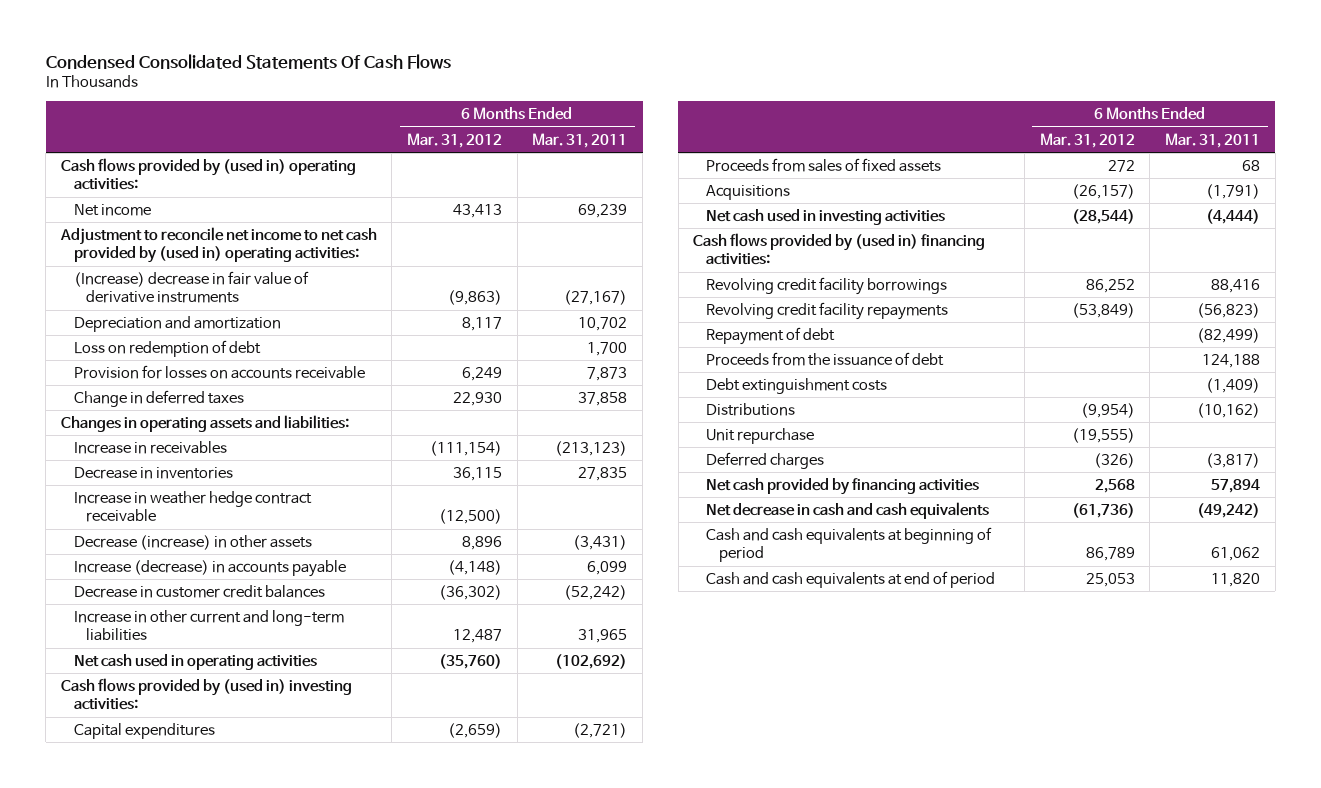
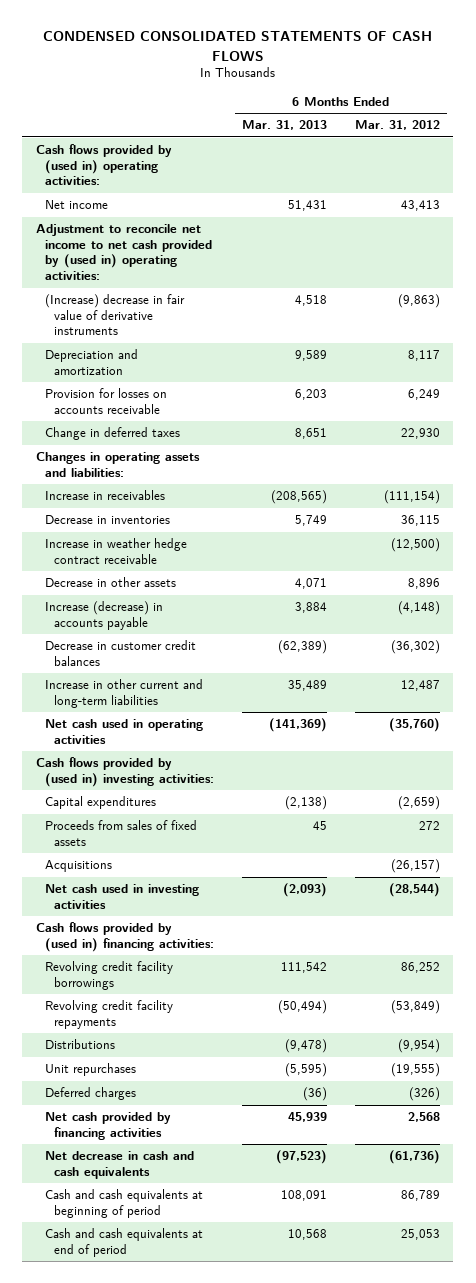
- Condensed Consolidated Statements Of Cash Flows
+ CONDENSED CONSOLIDATED STATEMENTS OF CASH FLOWS
- | 6 Months Ended Mar. 31, 2012 | 6 Months Ended Mar. 31, 2011
+ | 6 Months Ended Mar. 31, 2013 | 6 Months Ended Mar. 31, 2012
- Loss on redemption of debt | | 1,700
- Decrease (increase) in other assets | 8,896 | (3,431)
+ Decrease in other assets | 4,071 | 8,896
- Repayment of debt | | (82,499)
- Proceeds from the issuance of debt | | 124,188
- Debt extinguishment costs | | (1,409)
- Unit repurchase | (19,555) |
+ Unit repurchases | (5,595) | (19,555)

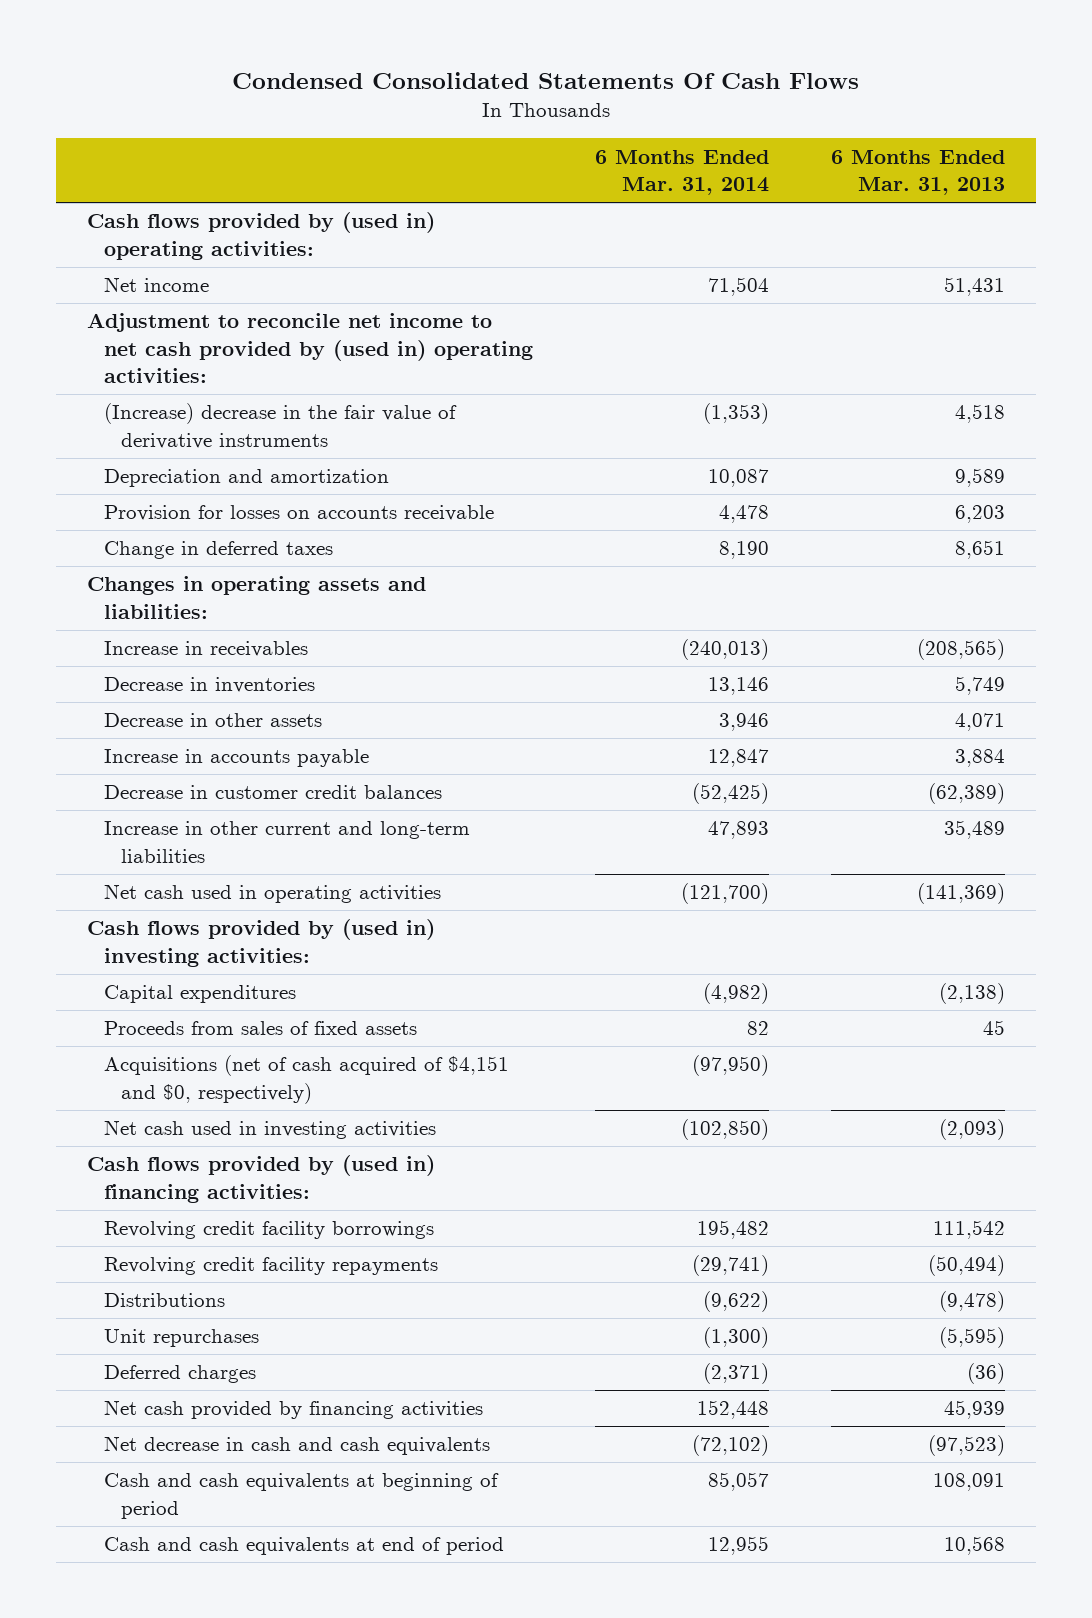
- CONDENSED CONSOLIDATED STATEMENTS OF CASH FLOWS
+ Condensed Consolidated Statements Of Cash Flows
- | 6 Months Ended Mar. 31, 2013 | 6 Months Ended Mar. 31, 2012
+ | 6 Months Ended Mar. 31, 2014 | 6 Months Ended Mar. 31, 2013
- (Increase) decrease in fair value of derivative instruments | 4,518 | (9,863)
+ (Increase) decrease in the fair value of derivative instruments | (1,353) | 4,518
- Increase in weather hedge contract receivable | | (12,500)
- Increase (decrease) in accounts payable | 3,884 | (4,148)
+ Increase in accounts payable | 12,847 | 3,884
- Acquisitions | | (26,157)
+ Acquisitions (net of cash acquired of $4,151 and $0, respectively) | (97,950) |

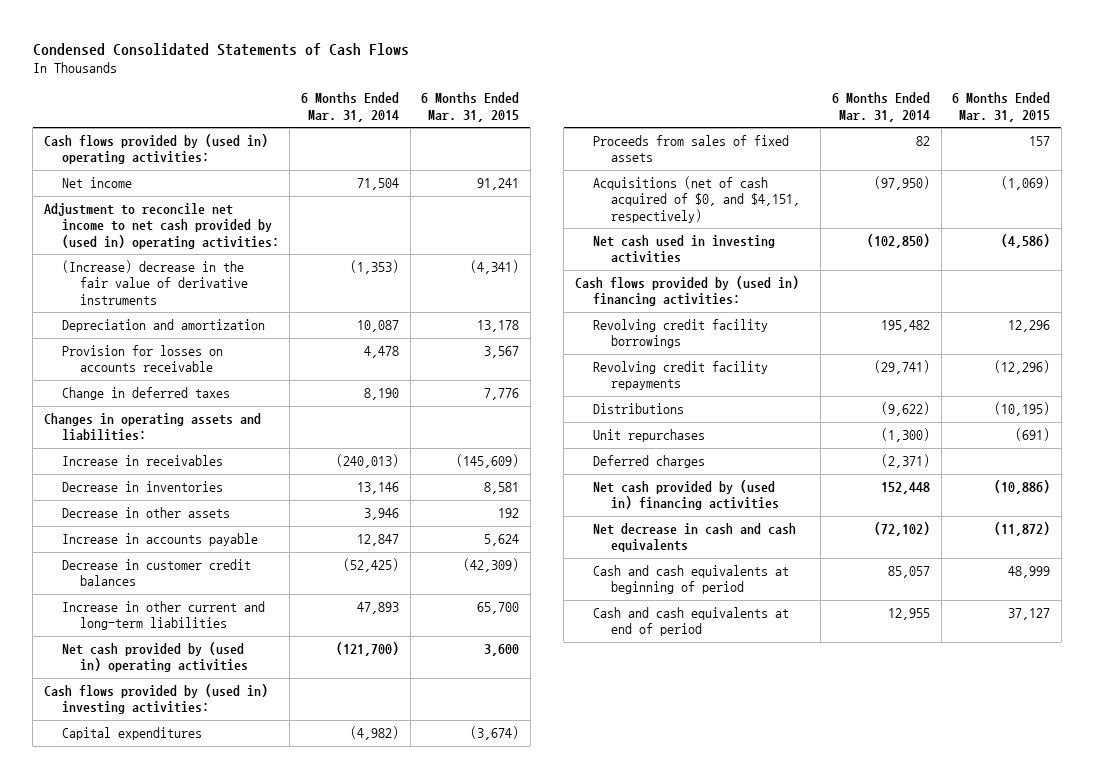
- Condensed Consolidated Statements Of Cash Flows
+ Condensed Consolidated Statements of Cash Flows
- | 6 Months Ended Mar. 31, 2014 | 6 Months Ended Mar. 31, 2013
+ | 6 Months Ended Mar. 31, 2014 | 6 Months Ended Mar. 31, 2015
- Net cash used in operating activities | (121,700) | (141,369)
+ Net cash provided by (used in) operating activities | (121,700) | 3,600
- Acquisitions (net of cash acquired of $4,151 and $0, respectively) | (97,950) |
+ Acquisitions (net of cash acquired of $0, and $4,151, respectively) | (97,950) | (1,069)
- Net cash provided by financing activities | 152,448 | 45,939
+ Net cash provided by (used in) financing activities | 152,448 | (10,886)

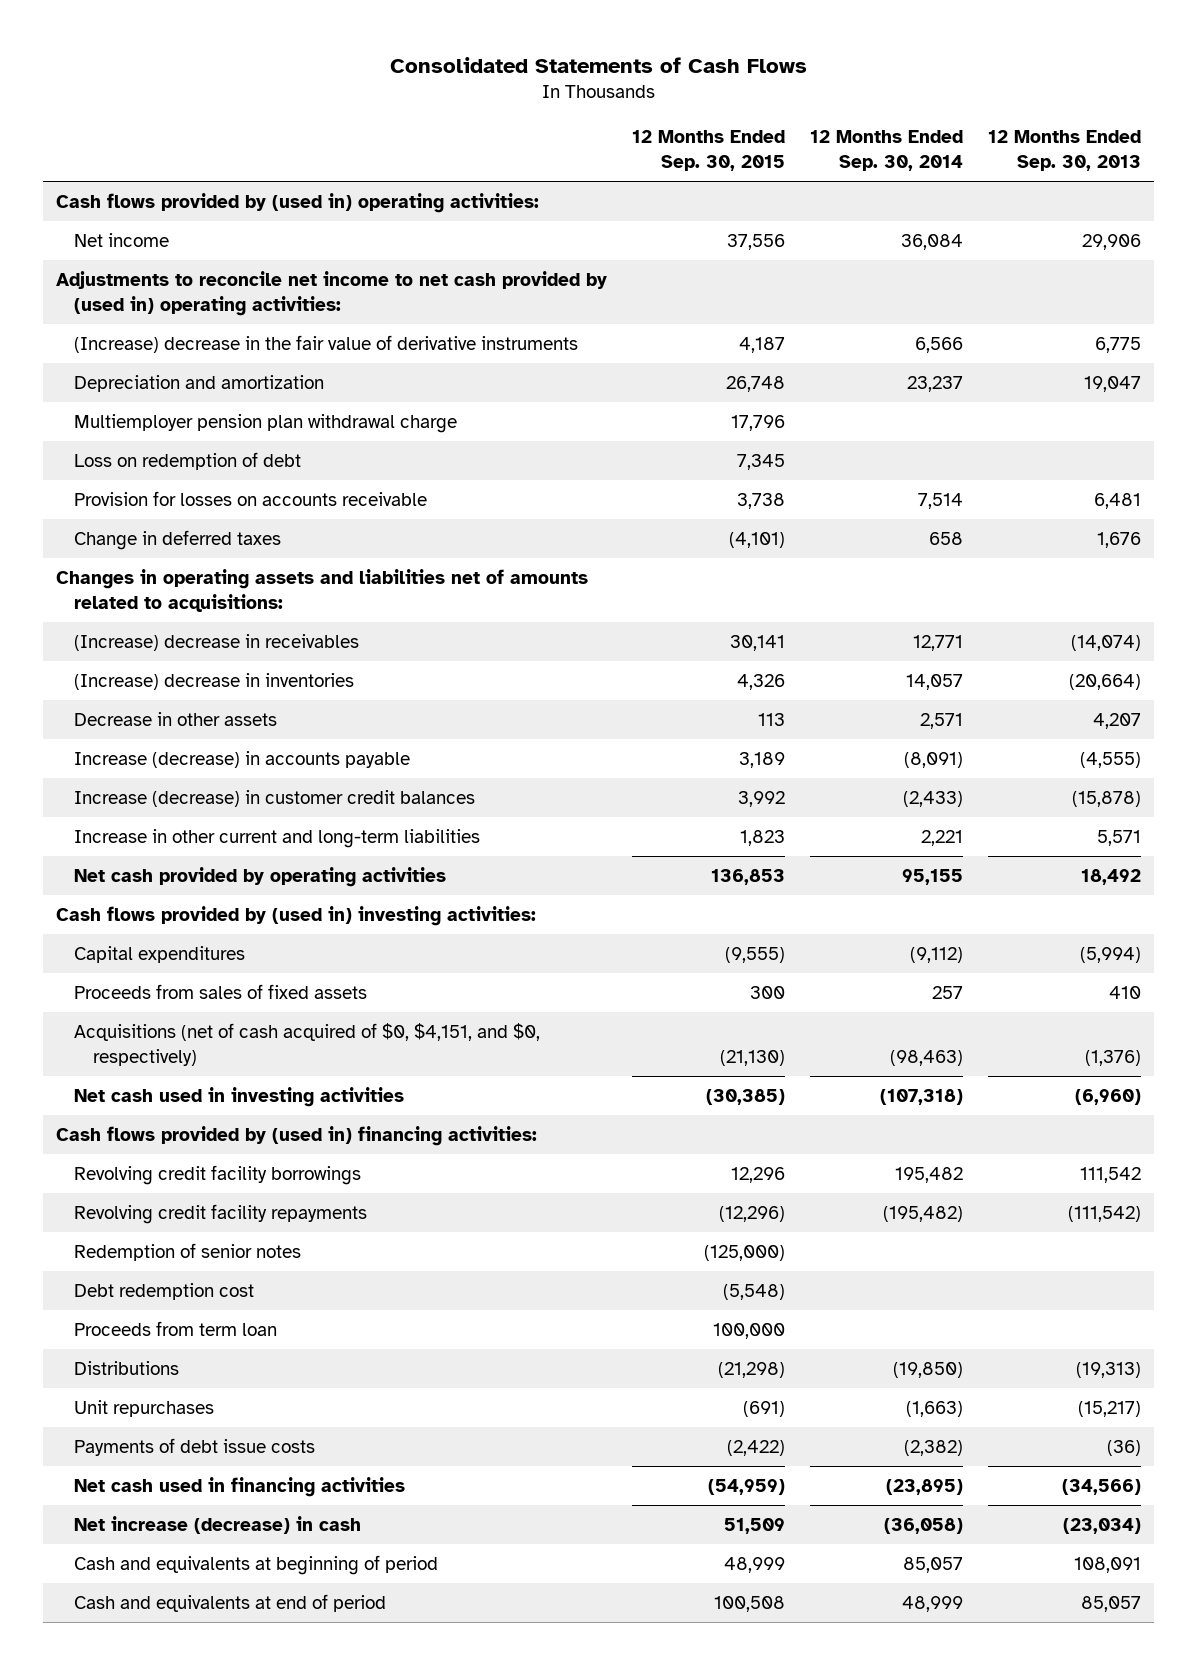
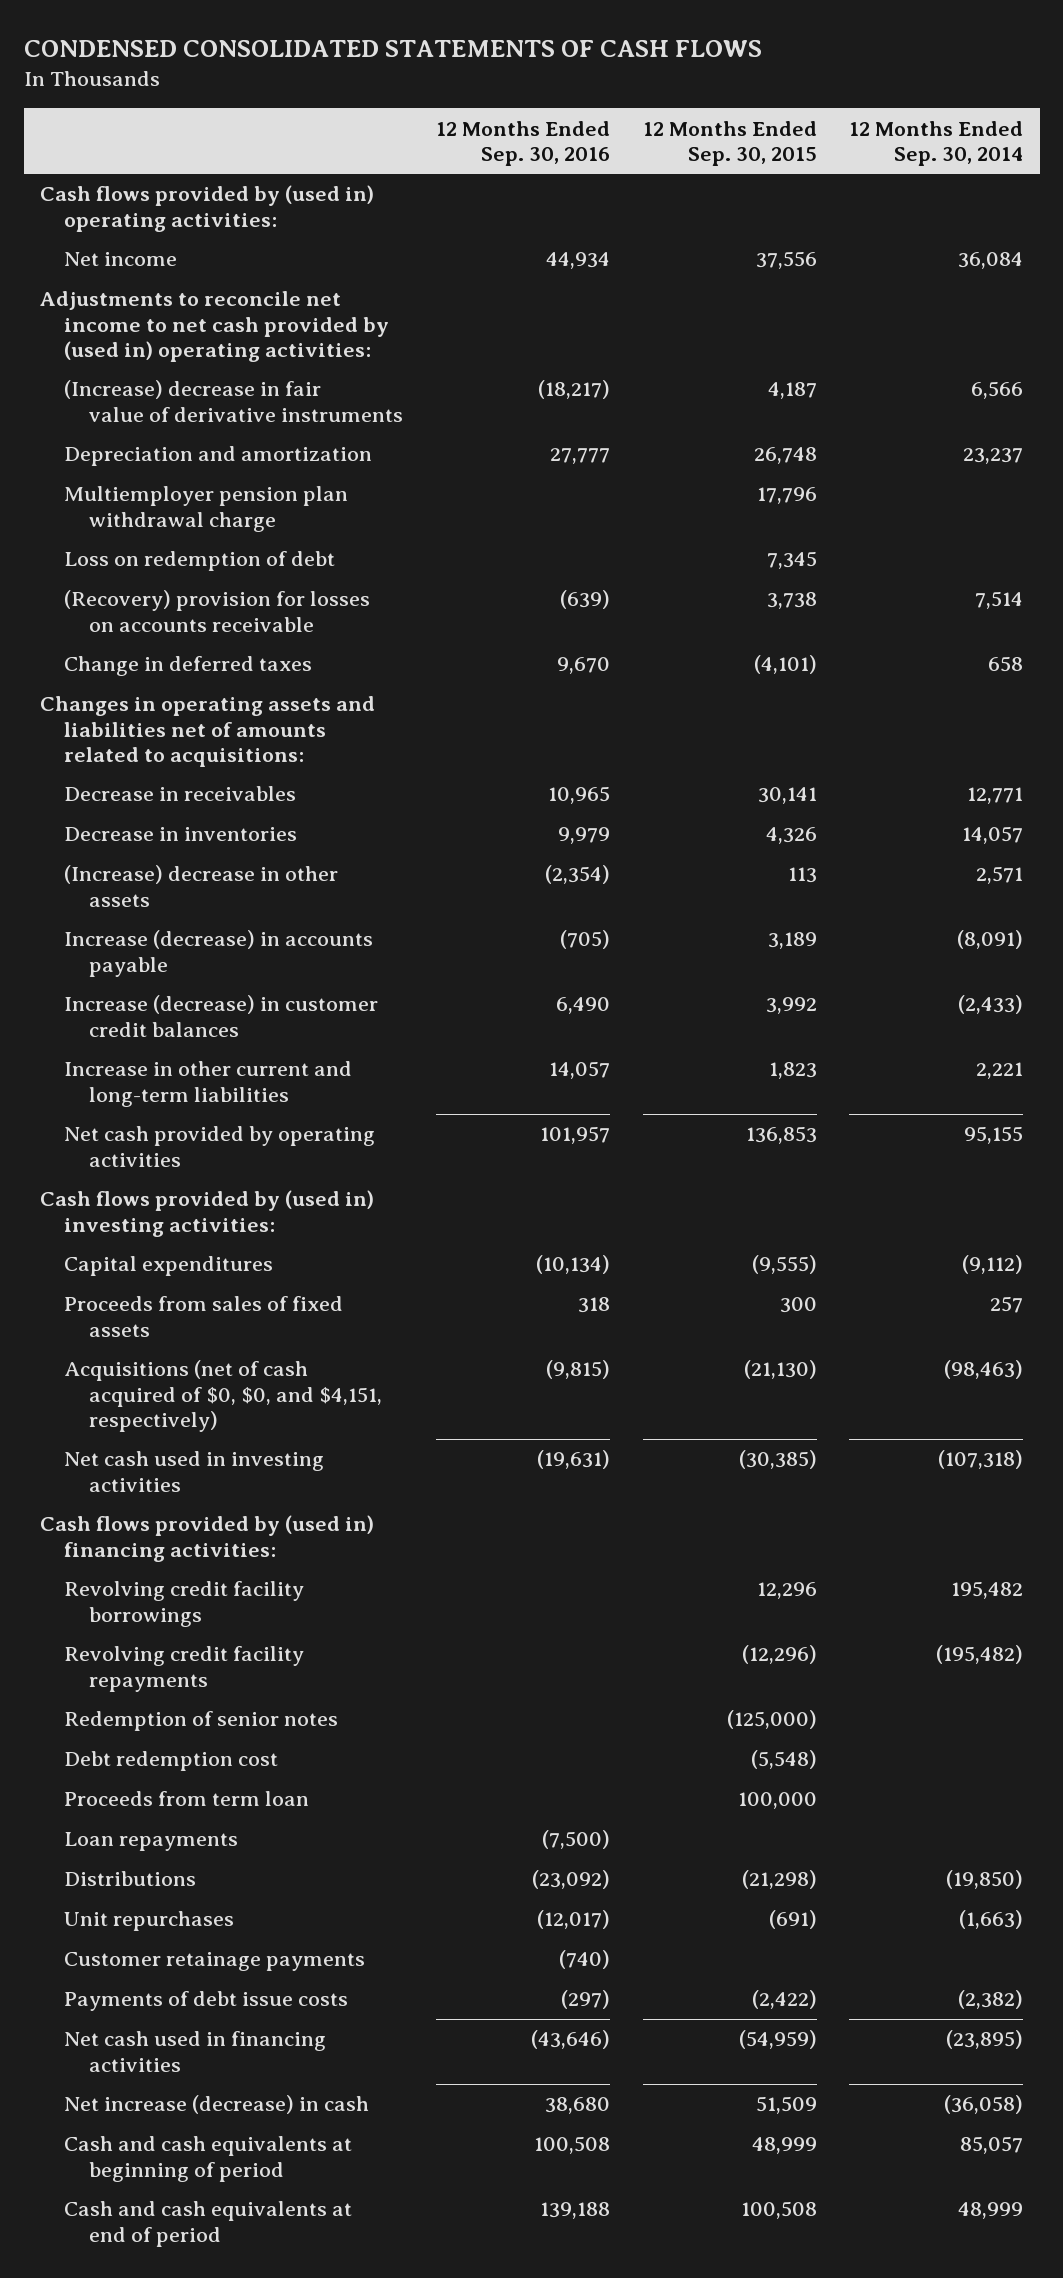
- Consolidated Statements of Cash Flows
+ CONDENSED CONSOLIDATED STATEMENTS OF CASH FLOWS
- | 12 Months Ended Sep. 30, 2015 | 12 Months Ended Sep. 30, 2014 | 12 Months Ended Sep. 30, 2013
+ | 12 Months Ended Sep. 30, 2016 | 12 Months Ended Sep. 30, 2015 | 12 Months Ended Sep. 30, 2014
- (Increase) decrease in the fair value of derivative instruments | 4,187 | 6,566 | 6,775
+ (Increase) decrease in fair value of derivative instruments | (18,217) | 4,187 | 6,566
- Provision for losses on accounts receivable | 3,738 | 7,514 | 6,481
+ (Recovery) provision for losses on accounts receivable | (639) | 3,738 | 7,514
- (Increase) decrease in receivables | 30,141 | 12,771 | (14,074)
- (Increase) decrease in inventories | 4,326 | 14,057 | (20,664)
- Decrease in other assets | 113 | 2,571 | 4,207
+ Decrease in receivables | 10,965 | 30,141 | 12,771
+ Decrease in inventories | 9,979 | 4,326 | 14,057
+ (Increase) decrease in other assets | (2,354) | 113 | 2,571
- Acquisitions (net of cash acquired of $0, $4,151, and $0, respectively) | (21,130) | (98,463) | (1,376)
+ Acquisitions (net of cash acquired of $0, $0, and $4,151, respectively) | (9,815) | (21,130) | (98,463)
+ Loan repayments | (7,500) | |
+ Customer retainage payments | (740) | |
- Cash and equivalents at beginning of period | 48,999 | 85,057 | 108,091
- Cash and equivalents at end of period | 100,508 | 48,999 | 85,057
+ Cash and cash equivalents at beginning of period | 100,508 | 48,999 | 85,057
+ Cash and cash equivalents at end of period | 139,188 | 100,508 | 48,999

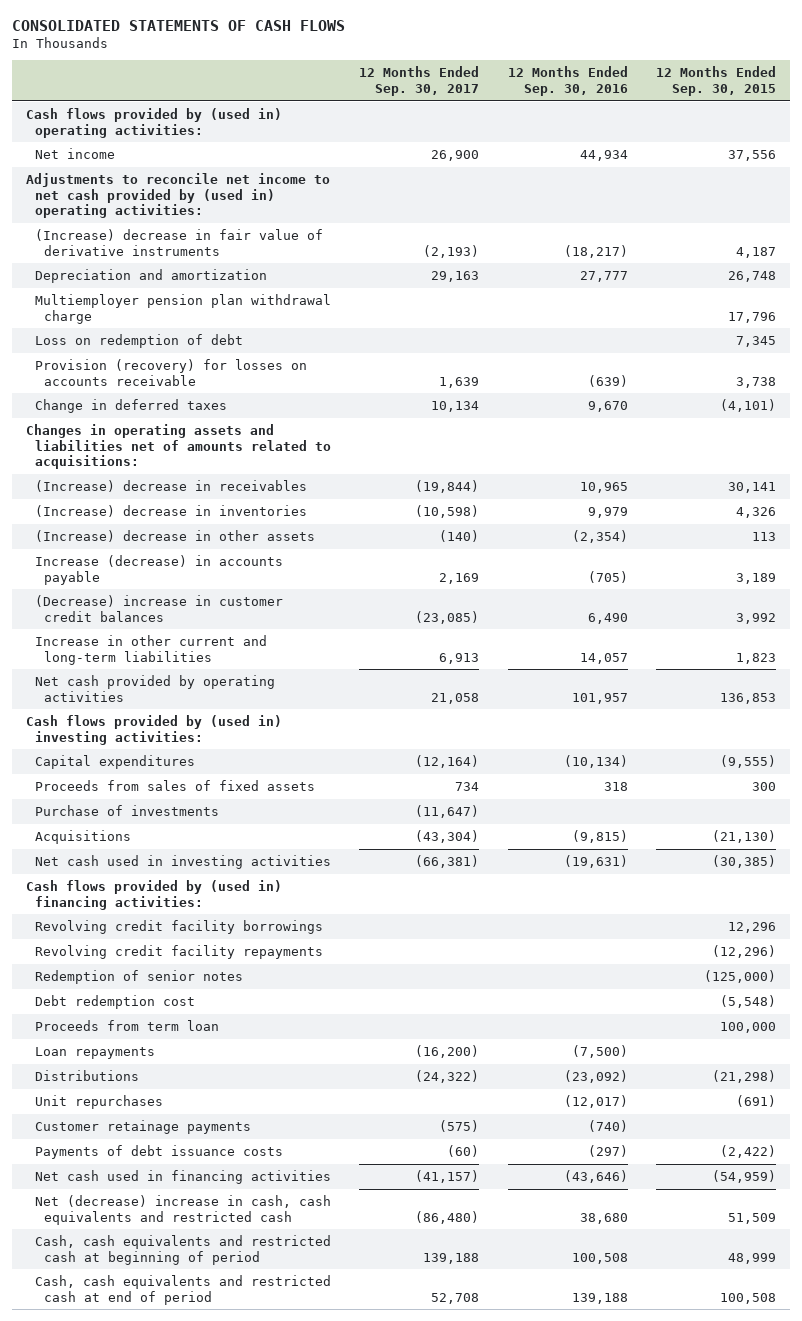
- CONDENSED CONSOLIDATED STATEMENTS OF CASH FLOWS
+ CONSOLIDATED STATEMENTS OF CASH FLOWS
- | 12 Months Ended Sep. 30, 2016 | 12 Months Ended Sep. 30, 2015 | 12 Months Ended Sep. 30, 2014
+ | 12 Months Ended Sep. 30, 2017 | 12 Months Ended Sep. 30, 2016 | 12 Months Ended Sep. 30, 2015
- (Recovery) provision for losses on accounts receivable | (639) | 3,738 | 7,514
+ Provision (recovery) for losses on accounts receivable | 1,639 | (639) | 3,738
- Decrease in receivables | 10,965 | 30,141 | 12,771
- Decrease in inventories | 9,979 | 4,326 | 14,057
+ (Increase) decrease in receivables | (19,844) | 10,965 | 30,141
+ (Increase) decrease in inventories | (10,598) | 9,979 | 4,326
- Increase (decrease) in customer credit balances | 6,490 | 3,992 | (2,433)
+ (Decrease) increase in customer credit balances | (23,085) | 6,490 | 3,992
- Acquisitions (net of cash acquired of $0, $0, and $4,151, respectively) | (9,815) | (21,130) | (98,463)
+ Purchase of investments | (11,647) | |
+ Acquisitions | (43,304) | (9,815) | (21,130)
- Payments of debt issue costs | (297) | (2,422) | (2,382)
+ Payments of debt issuance costs | (60) | (297) | (2,422)
- Net increase (decrease) in cash | 38,680 | 51,509 | (36,058)
- Cash and cash equivalents at beginning of period | 100,508 | 48,999 | 85,057
- Cash and cash equivalents at end of period | 139,188 | 100,508 | 48,999
+ Net (decrease) increase in cash, cash equivalents and restricted cash | (86,480) | 38,680 | 51,509
+ Cash, cash equivalents and restricted cash at beginning of period | 139,188 | 100,508 | 48,999
+ Cash, cash equivalents and restricted cash at end of period | 52,708 | 139,188 | 100,508

